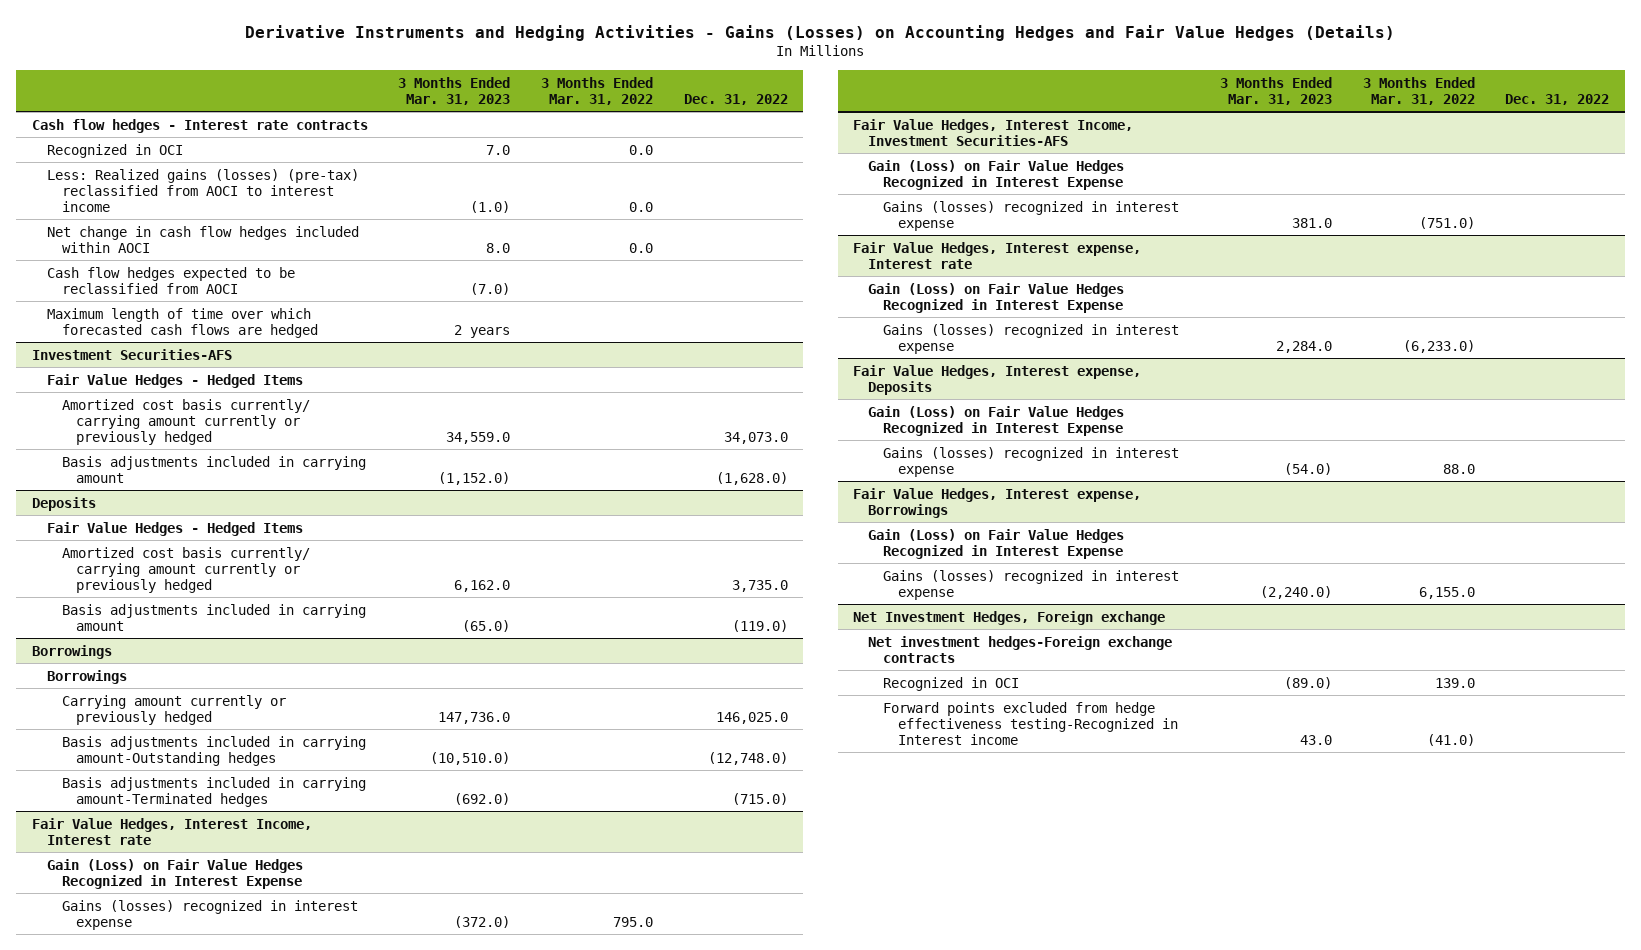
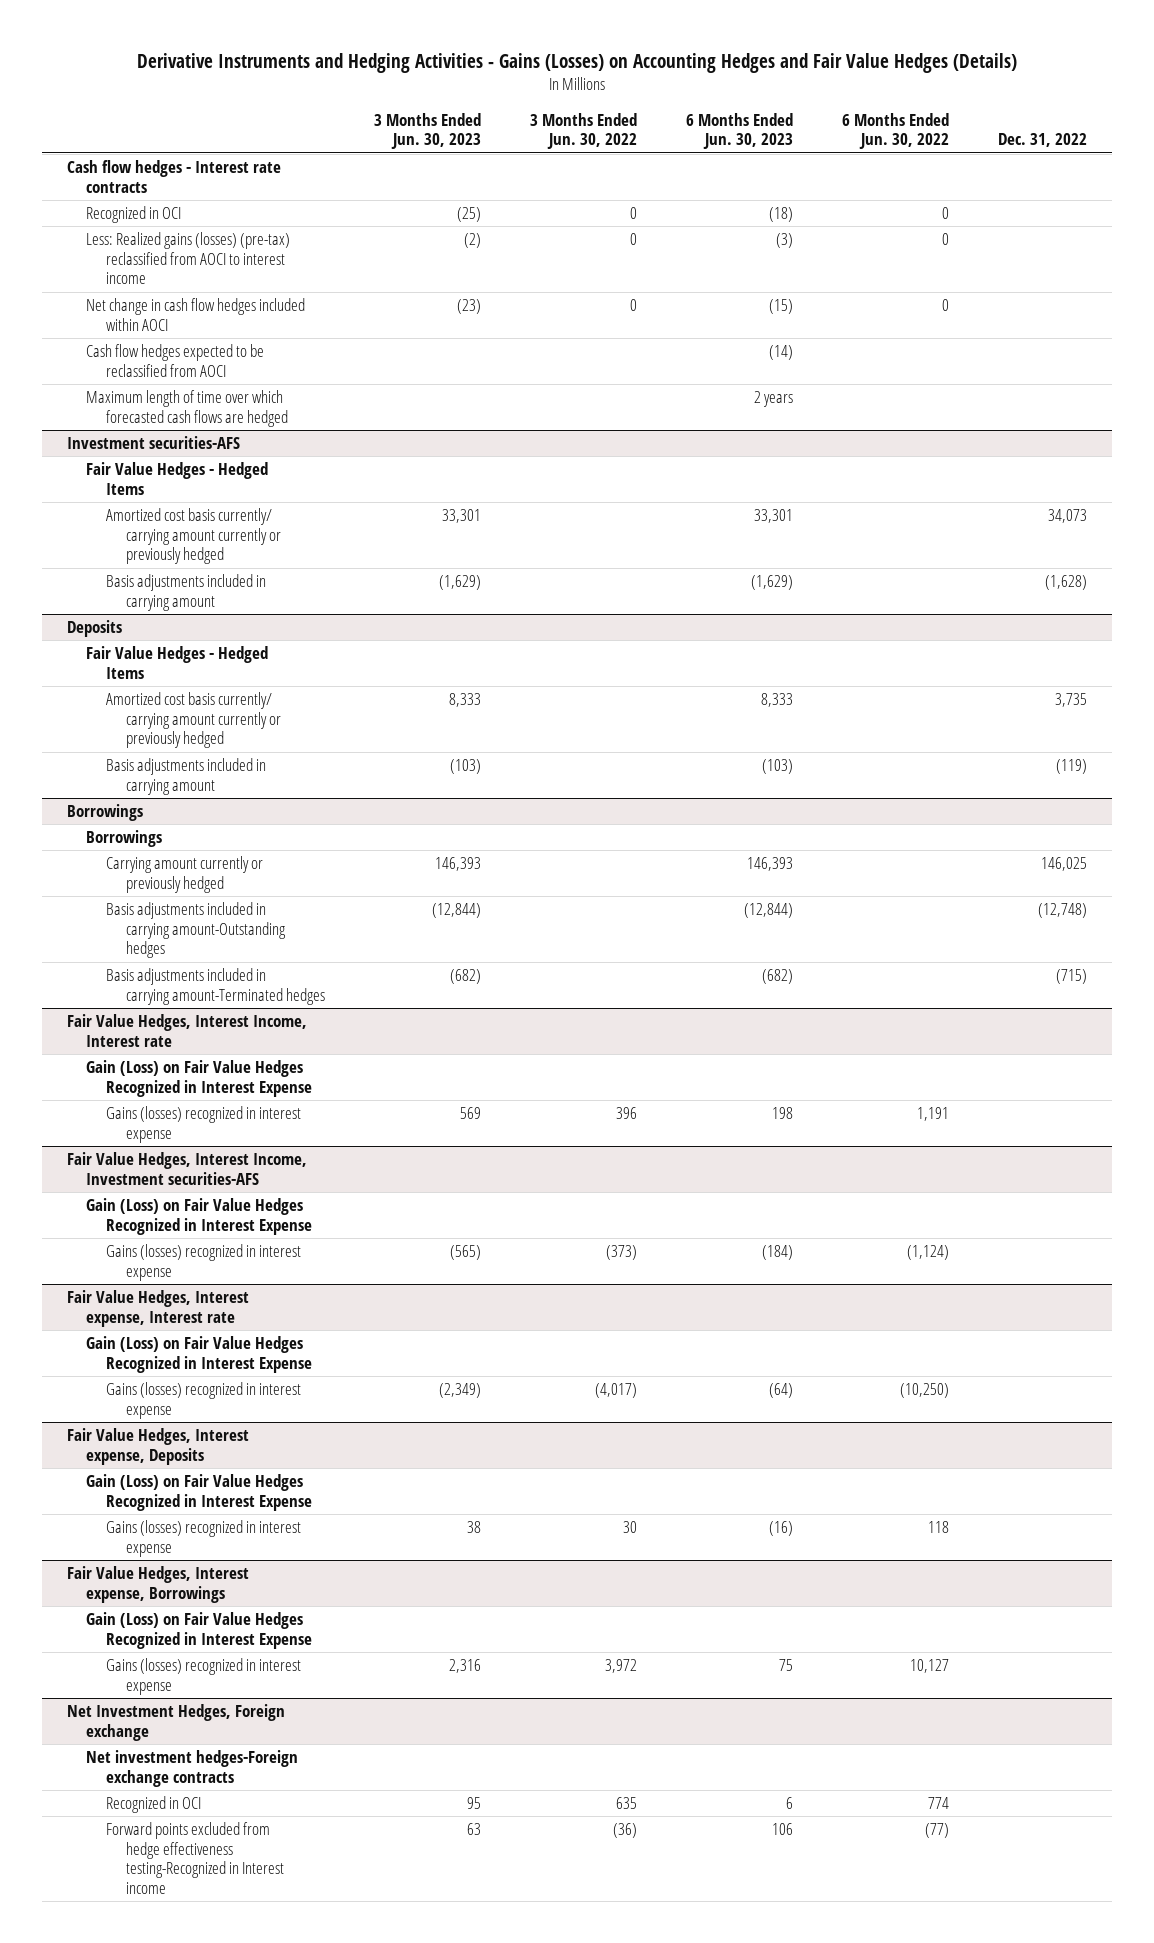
- | 3 Months Ended Mar. 31, 2023 | 3 Months Ended Mar. 31, 2022 | Dec. 31, 2022
+ | 3 Months Ended Jun. 30, 2023 | 3 Months Ended Jun. 30, 2022 | 6 Months Ended Jun. 30, 2023 | 6 Months Ended Jun. 30, 2022 | Dec. 31, 2022
- Investment Securities-AFS
+ Investment securities-AFS
- Amortized cost basis currently/ carrying amount currently or previously hedged | 34,559.0 | | 34,073.0
- Basis adjustments included in carrying amount | (1,152.0) | | (1,628.0)
+ Amortized cost basis currently/ carrying amount currently or previously hedged | 33,301 | | 33,301 | | 34,073
+ Basis adjustments included in carrying amount | (1,629) | | (1,629) | | (1,628)
@ Deposits
- Amortized cost basis currently/ carrying amount currently or previously hedged | 6,162.0 | | 3,735.0
- Basis adjustments included in carrying amount | (65.0) | | (119.0)
+ Amortized cost basis currently/ carrying amount currently or previously hedged | 8,333 | | 8,333 | | 3,735
+ Basis adjustments included in carrying amount | (103) | | (103) | | (119)
@ Borrowings
- Carrying amount currently or previously hedged | 147,736.0 | | 146,025.0
- Basis adjustments included in carrying amount-Outstanding hedges | (10,510.0) | | (12,748.0)
- Basis adjustments included in carrying amount-Terminated hedges | (692.0) | | (715.0)
+ Carrying amount currently or previously hedged | 146,393 | | 146,393 | | 146,025
+ Basis adjustments included in carrying amount-Outstanding hedges | (12,844) | | (12,844) | | (12,748)
+ Basis adjustments included in carrying amount-Terminated hedges | (682) | | (682) | | (715)
- Fair Value Hedges, Interest Income, Investment Securities-AFS
+ Fair Value Hedges, Interest Income, Investment securities-AFS

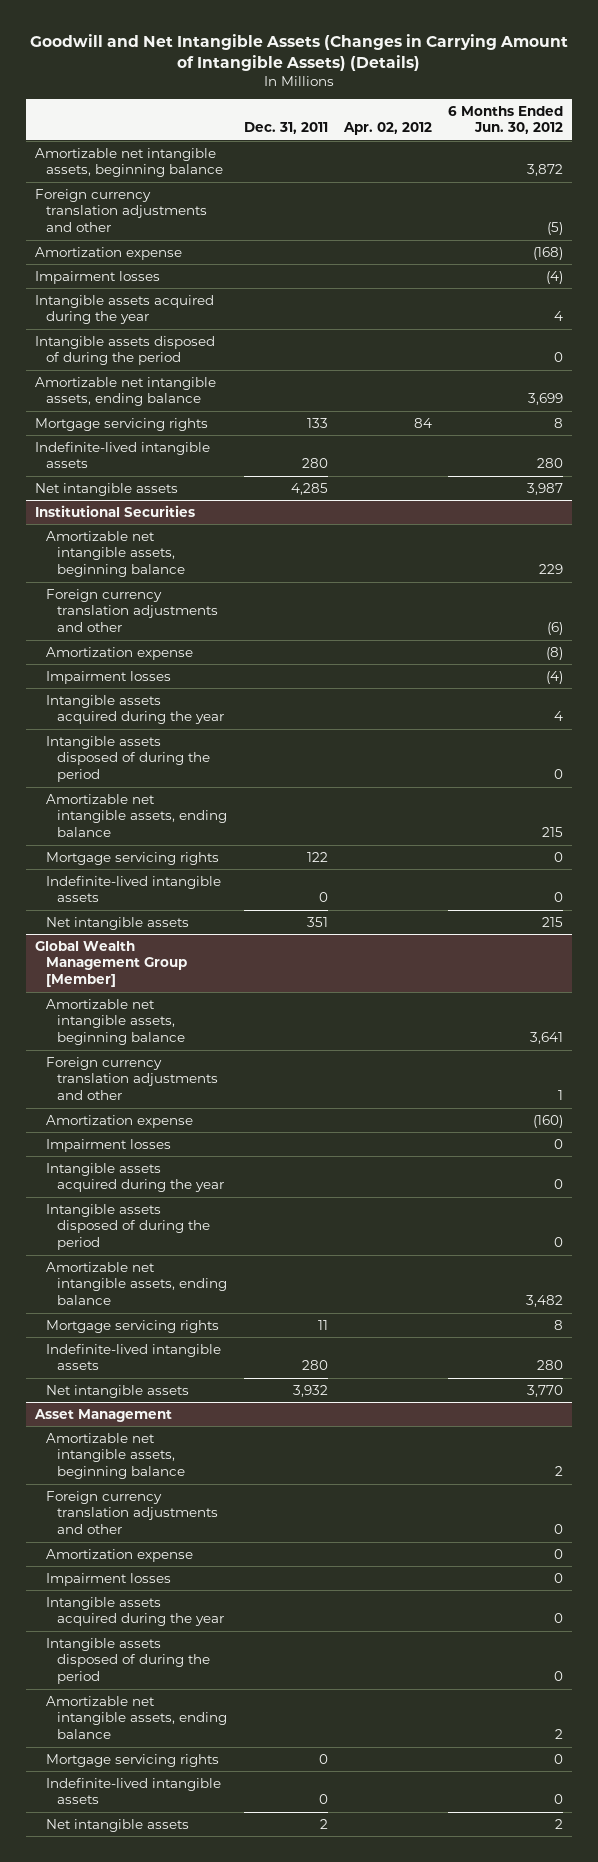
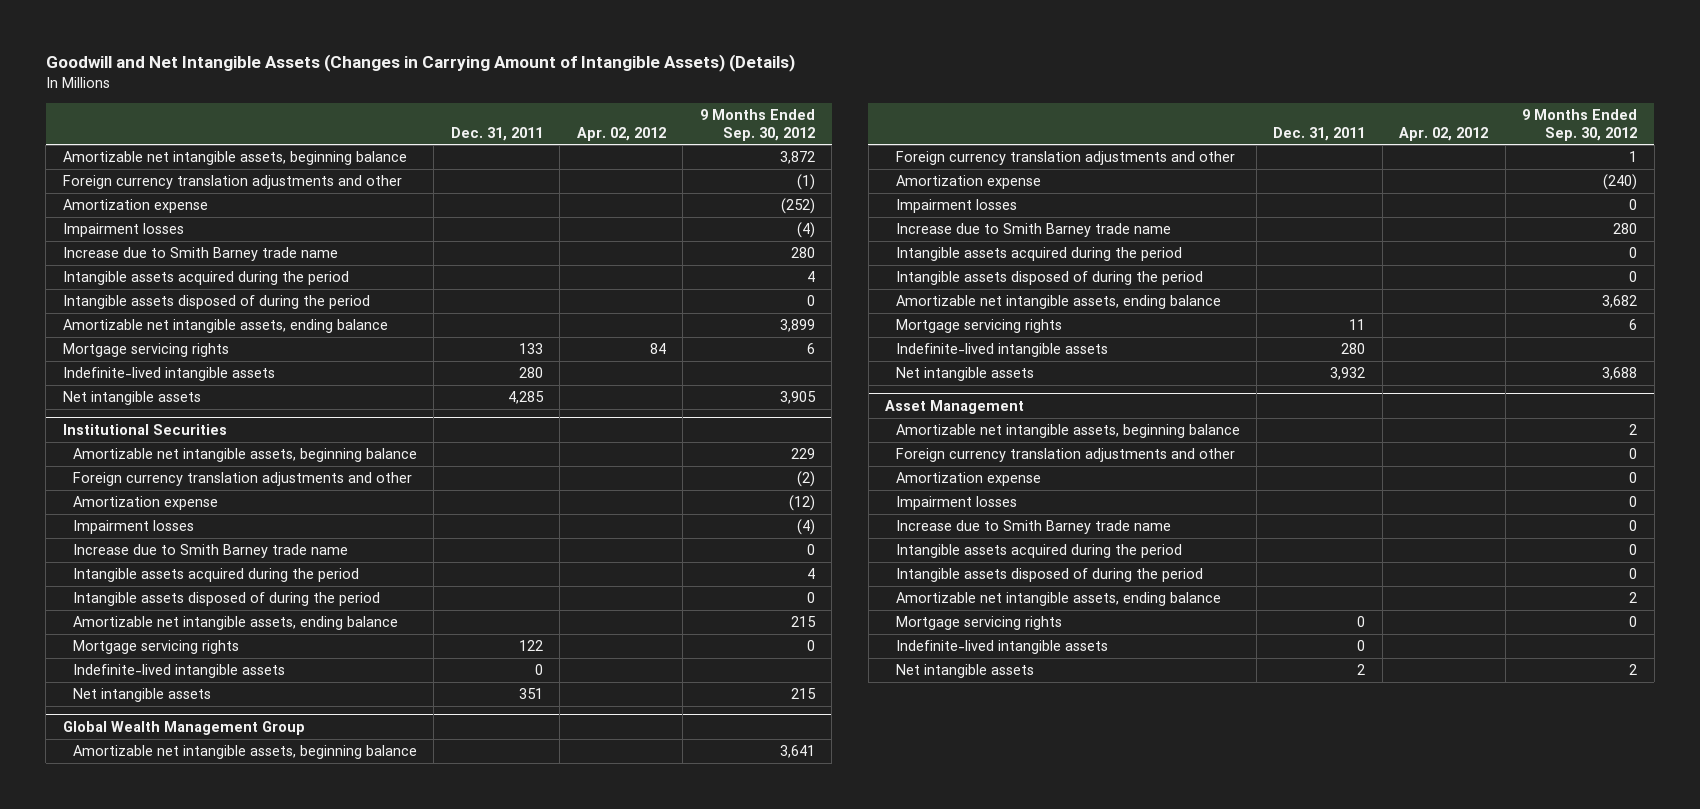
- | Dec. 31, 2011 | Apr. 02, 2012 | 6 Months Ended Jun. 30, 2012
+ | Dec. 31, 2011 | Apr. 02, 2012 | 9 Months Ended Sep. 30, 2012
- Intangible assets acquired during the year | | | 4
+ Increase due to Smith Barney trade name | | | 280
+ Intangible assets acquired during the period | | | 4
@ Institutional Securities
- Intangible assets acquired during the year | | | 4
+ Increase due to Smith Barney trade name | | | 0
+ Intangible assets acquired during the period | | | 4
- Global Wealth Management Group [Member]
+ Global Wealth Management Group
- Intangible assets acquired during the year | | | 0
+ Increase due to Smith Barney trade name | | | 280
+ Intangible assets acquired during the period | | | 0
@ Asset Management
- Intangible assets acquired during the year | | | 0
+ Increase due to Smith Barney trade name | | | 0
+ Intangible assets acquired during the period | | | 0

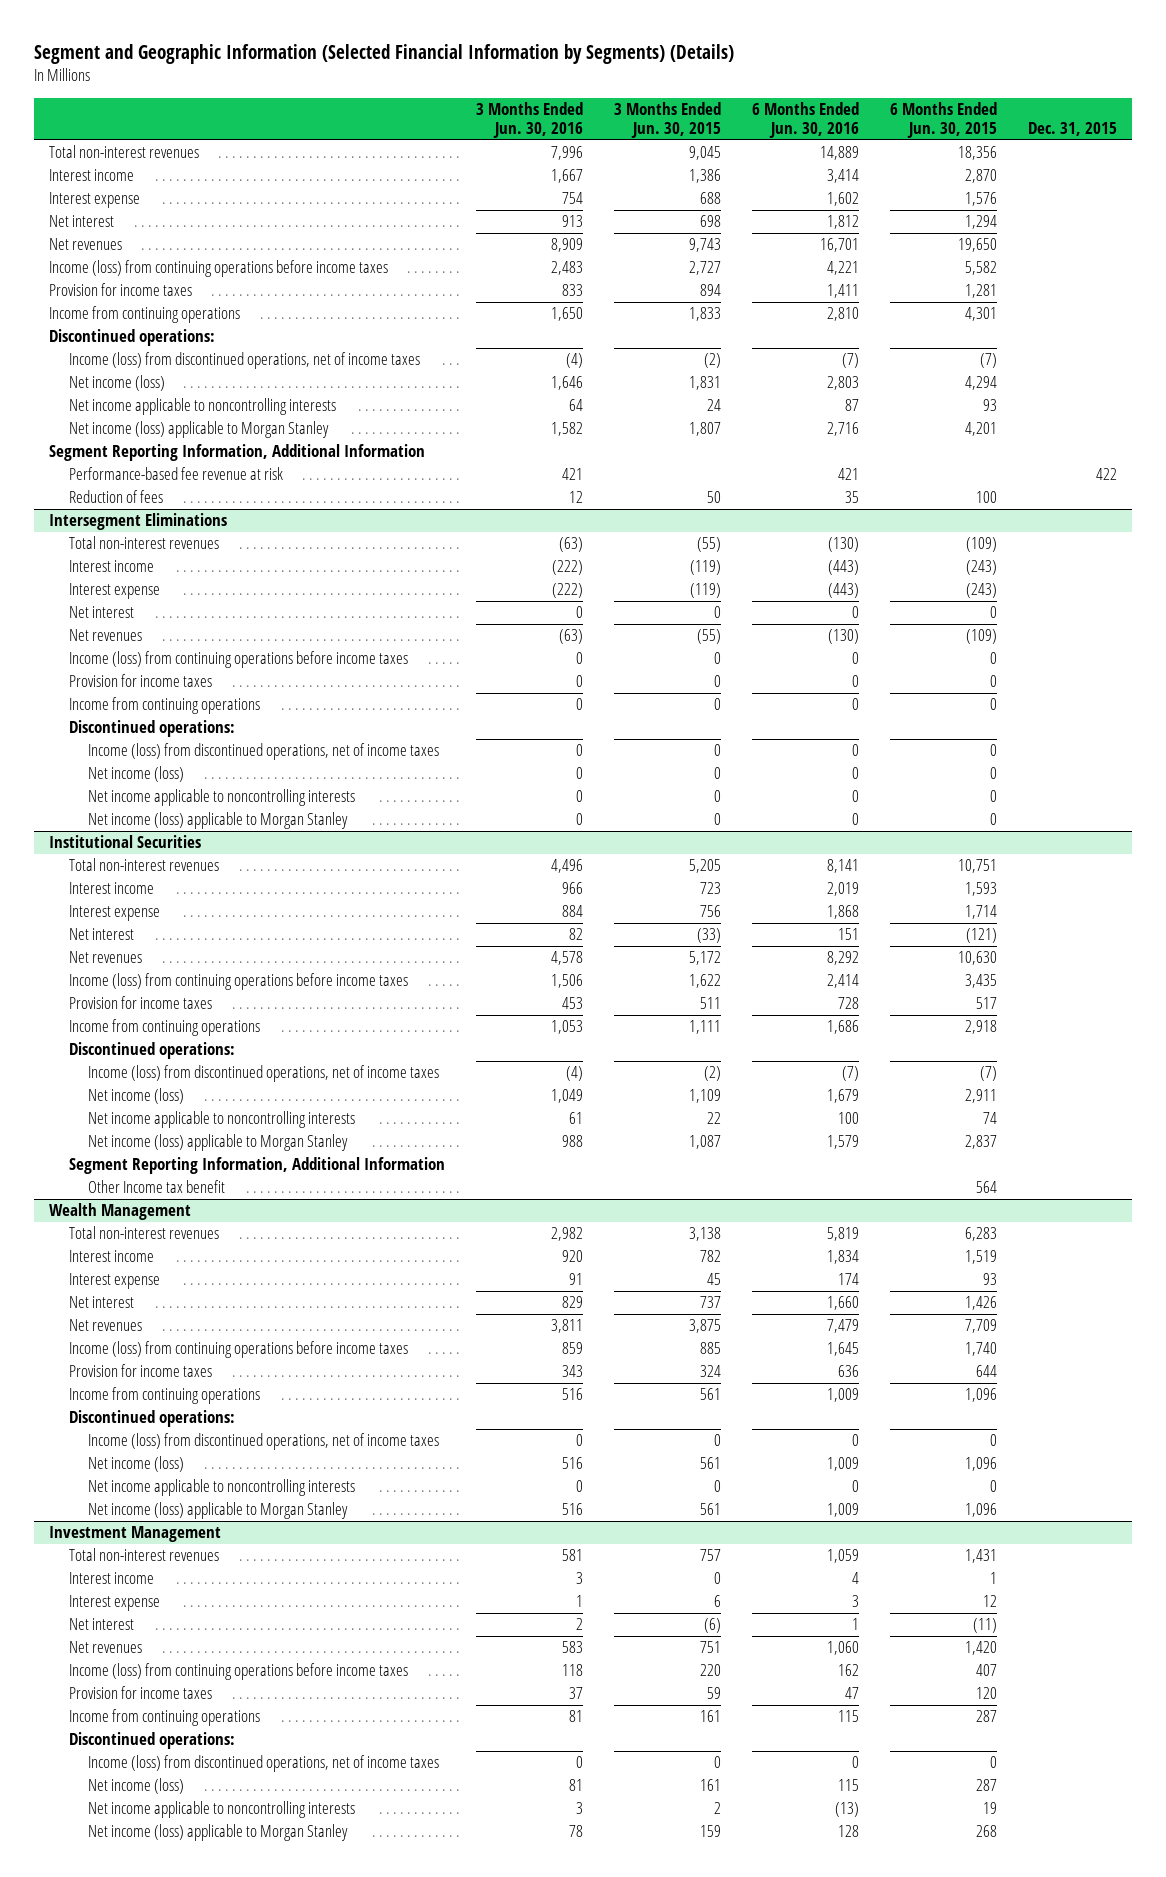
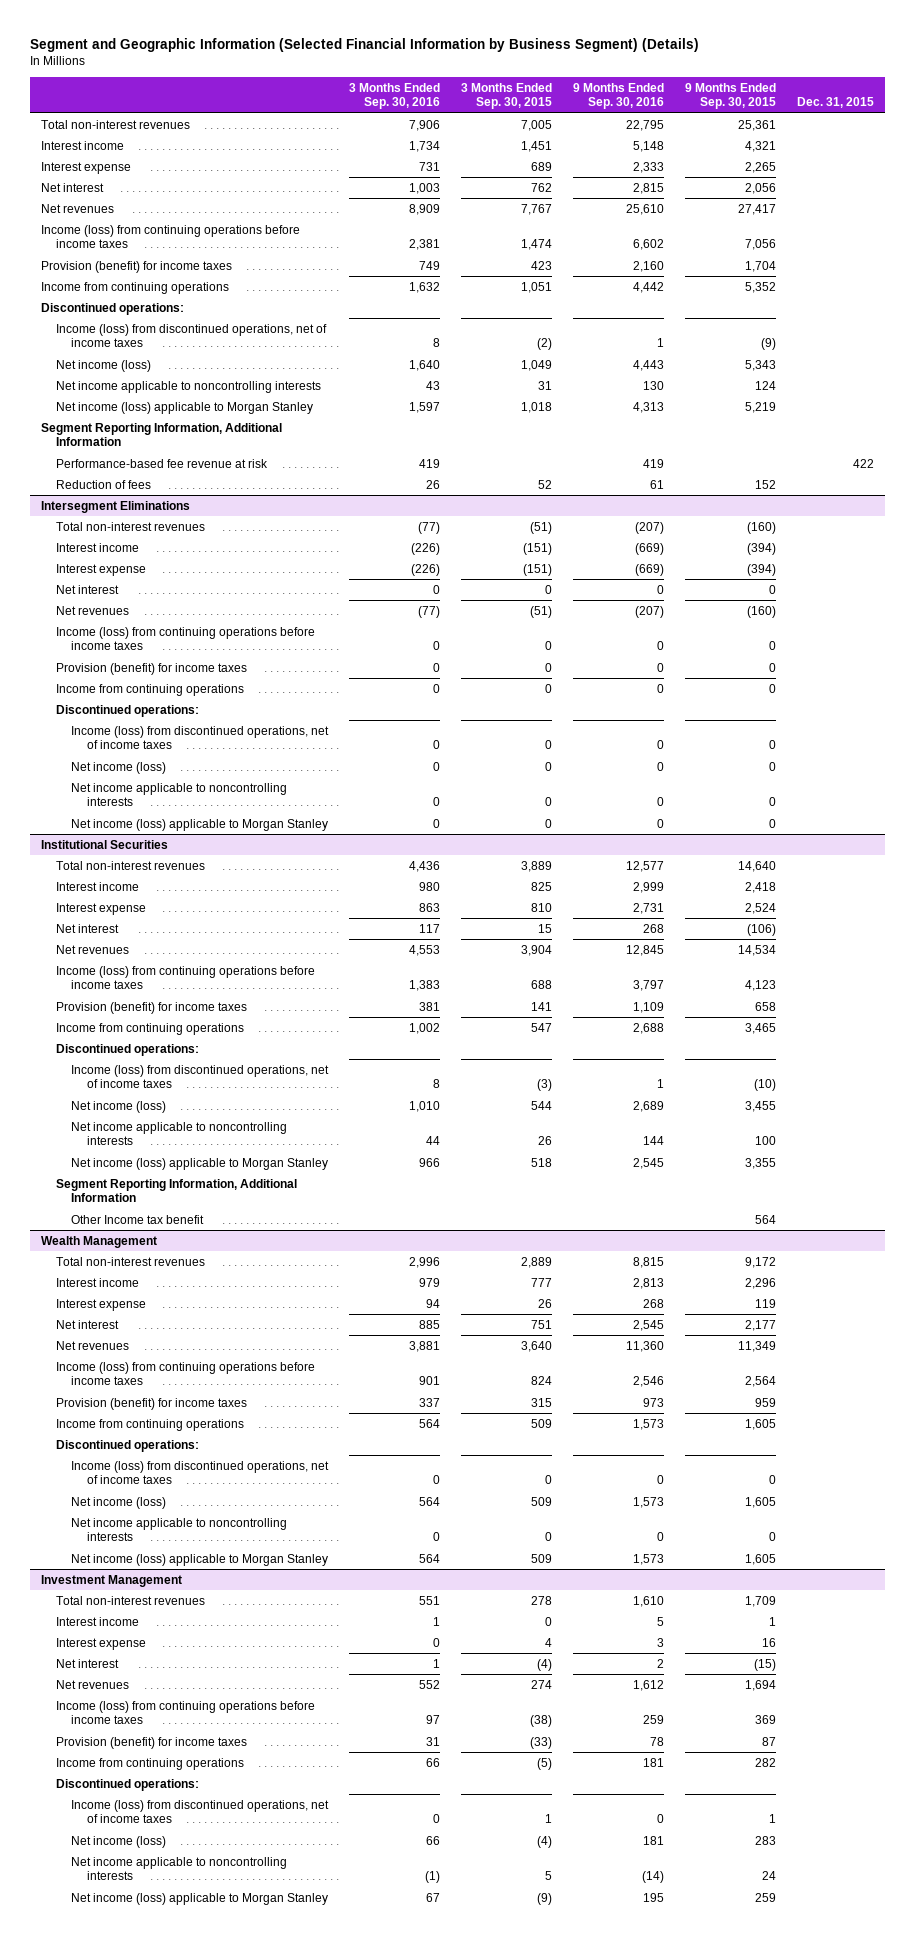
- Segment and Geographic Information (Selected Financial Information by Segments) (Details)
+ Segment and Geographic Information (Selected Financial Information by Business Segment) (Details)
- | 3 Months Ended Jun. 30, 2016 | 3 Months Ended Jun. 30, 2015 | 6 Months Ended Jun. 30, 2016 | 6 Months Ended Jun. 30, 2015 | Dec. 31, 2015
+ | 3 Months Ended Sep. 30, 2016 | 3 Months Ended Sep. 30, 2015 | 9 Months Ended Sep. 30, 2016 | 9 Months Ended Sep. 30, 2015 | Dec. 31, 2015
- Provision for income taxes | 833 | 894 | 1,411 | 1,281 |
+ Provision (benefit) for income taxes | 749 | 423 | 2,160 | 1,704 |
@ Intersegment Eliminations
- Provision for income taxes | 0 | 0 | 0 | 0 |
+ Provision (benefit) for income taxes | 0 | 0 | 0 | 0 |
@ Institutional Securities
- Provision for income taxes | 453 | 511 | 728 | 517 |
+ Provision (benefit) for income taxes | 381 | 141 | 1,109 | 658 |
@ Wealth Management
- Provision for income taxes | 343 | 324 | 636 | 644 |
+ Provision (benefit) for income taxes | 337 | 315 | 973 | 959 |
@ Investment Management
- Provision for income taxes | 37 | 59 | 47 | 120 |
+ Provision (benefit) for income taxes | 31 | (33) | 78 | 87 |

